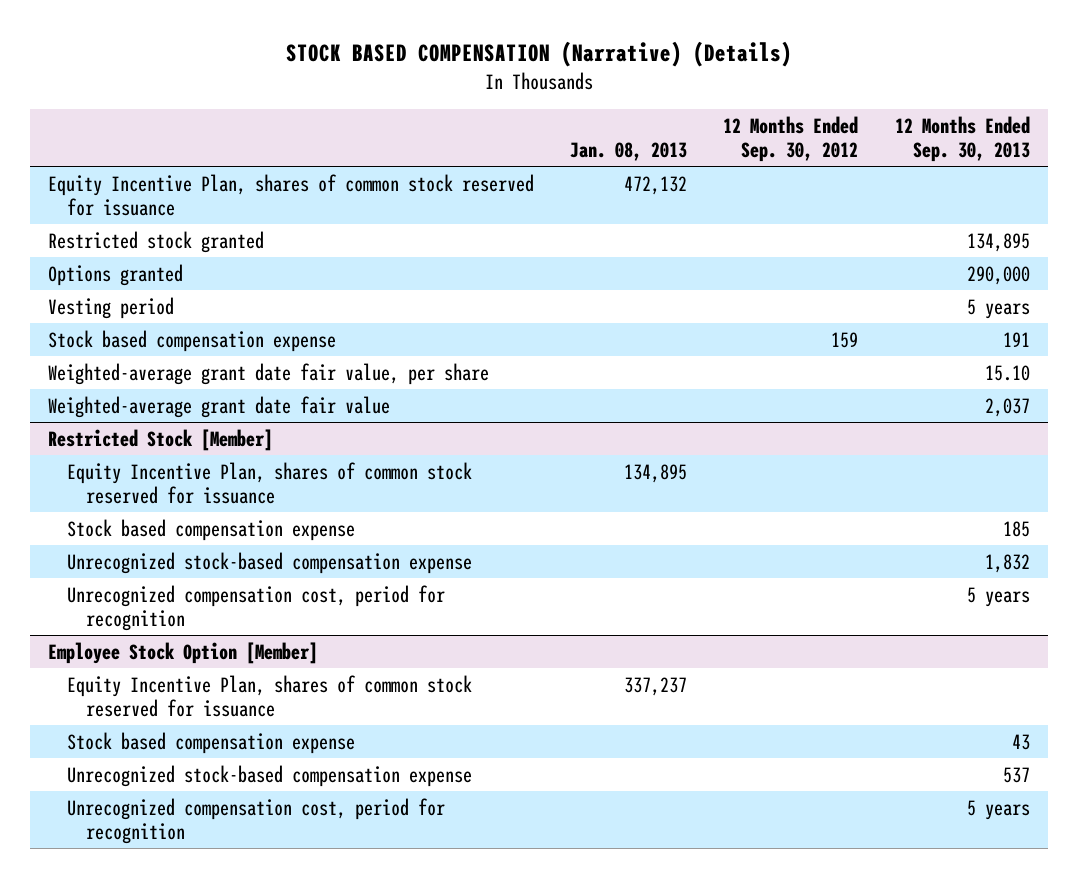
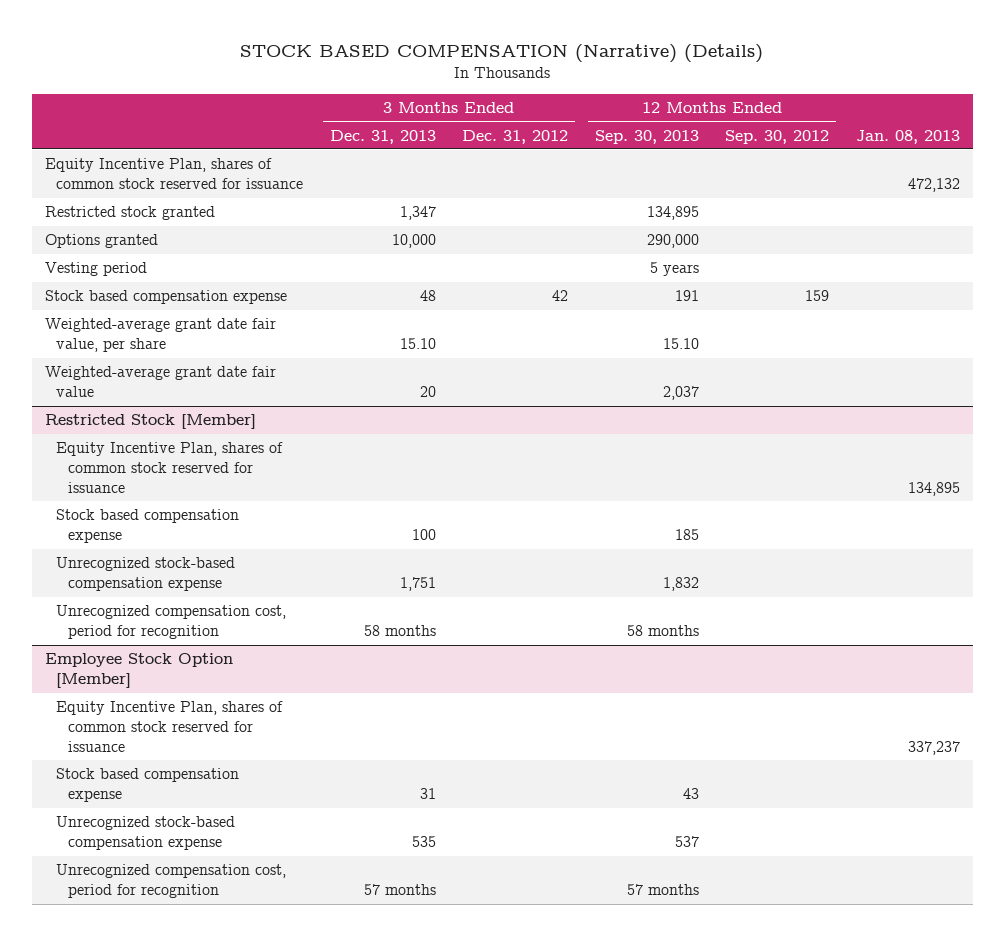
- | Jan. 08, 2013 | 12 Months Ended Sep. 30, 2012 | 12 Months Ended Sep. 30, 2013
+ | 3 Months Ended Dec. 31, 2013 | 3 Months Ended Dec. 31, 2012 | 12 Months Ended Sep. 30, 2013 | 12 Months Ended Sep. 30, 2012 | Jan. 08, 2013
@ Restricted Stock [Member]
- Unrecognized compensation cost, period for recognition | | | 5 years
+ Unrecognized compensation cost, period for recognition | 58 months | | 58 months | |
@ Employee Stock Option [Member]
- Unrecognized compensation cost, period for recognition | | | 5 years
+ Unrecognized compensation cost, period for recognition | 57 months | | 57 months | |

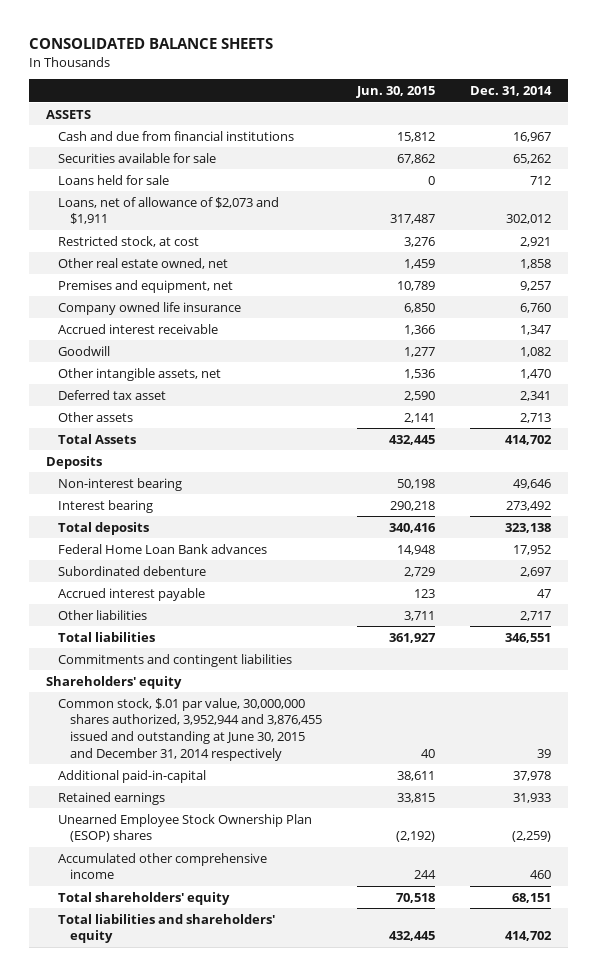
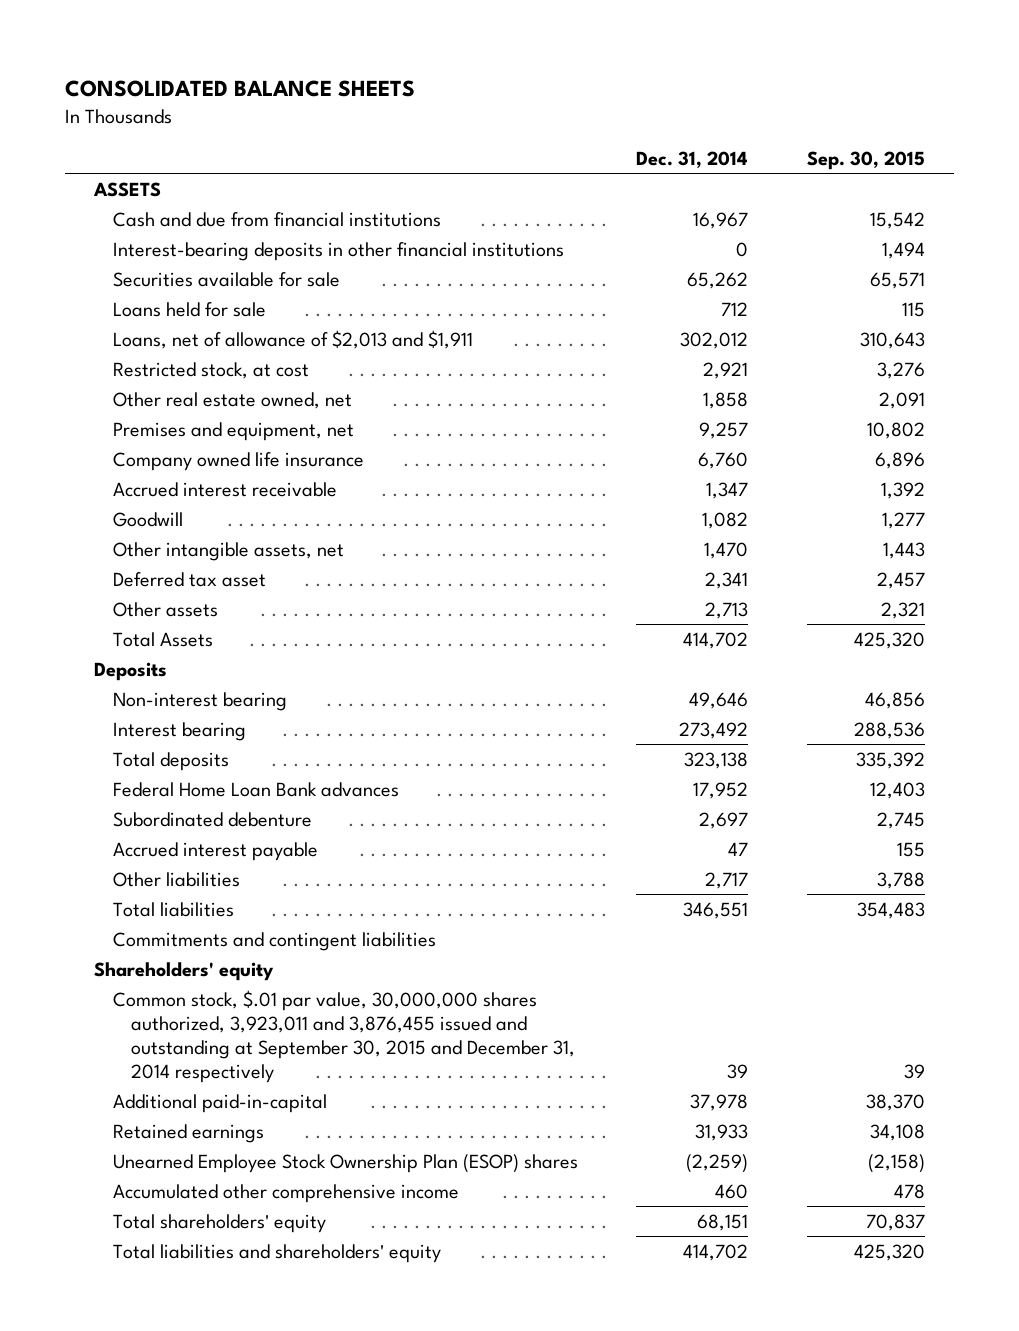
- | Jun. 30, 2015 | Dec. 31, 2014
+ | Dec. 31, 2014 | Sep. 30, 2015
+ Interest-bearing deposits in other financial institutions | 0 | 1,494
- Loans, net of allowance of $2,073 and $1,911 | 317,487 | 302,012
+ Loans, net of allowance of $2,013 and $1,911 | 302,012 | 310,643
- Common stock, $.01 par value, 30,000,000 shares authorized, 3,952,944 and 3,876,455 issued and outstanding at June 30, 2015 and December 31, 2014 respectively | 40 | 39
+ Common stock, $.01 par value, 30,000,000 shares authorized, 3,923,011 and 3,876,455 issued and outstanding at September 30, 2015 and December 31, 2014 respectively | 39 | 39

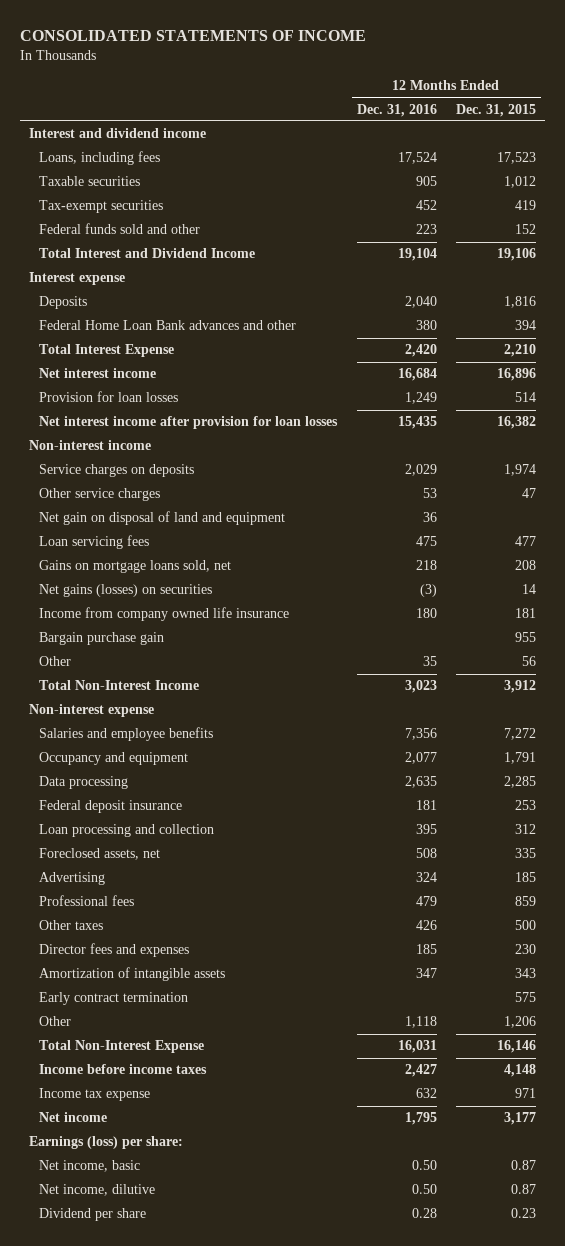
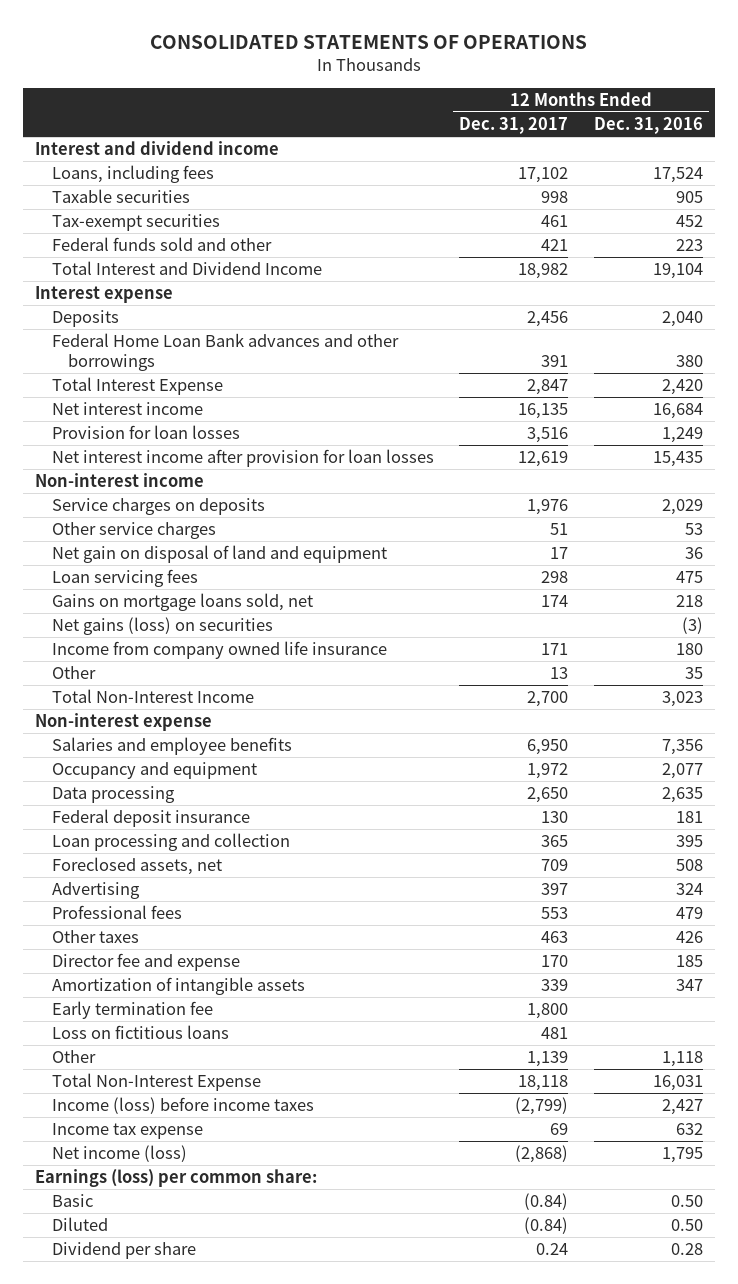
- CONSOLIDATED STATEMENTS OF INCOME
+ CONSOLIDATED STATEMENTS OF OPERATIONS
- | 12 Months Ended Dec. 31, 2016 | 12 Months Ended Dec. 31, 2015
+ | 12 Months Ended Dec. 31, 2017 | 12 Months Ended Dec. 31, 2016
- Federal Home Loan Bank advances and other | 380 | 394
+ Federal Home Loan Bank advances and other borrowings | 391 | 380
- Net gains (losses) on securities | (3) | 14
+ Net gains (loss) on securities | | (3)
- Bargain purchase gain | | 955
- Director fees and expenses | 185 | 230
+ Director fee and expense | 170 | 185
- Early contract termination | | 575
+ Early termination fee | 1,800 |
+ Loss on fictitious loans | 481 |
- Income before income taxes | 2,427 | 4,148
+ Income (loss) before income taxes | (2,799) | 2,427
- Net income | 1,795 | 3,177
- Earnings (loss) per share:
- Net income, basic | 0.50 | 0.87
- Net income, dilutive | 0.50 | 0.87
+ Net income (loss) | (2,868) | 1,795
+ Earnings (loss) per common share:
+ Basic | (0.84) | 0.50
+ Diluted | (0.84) | 0.50

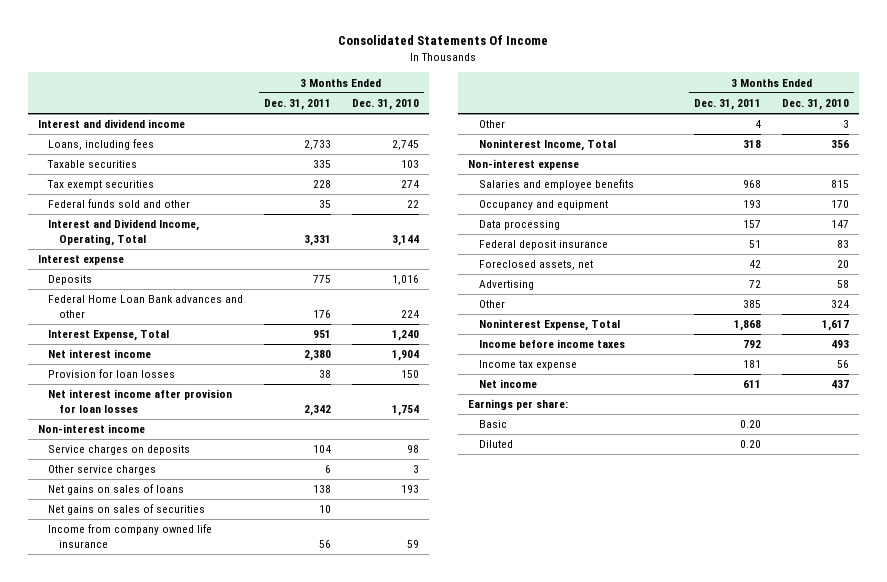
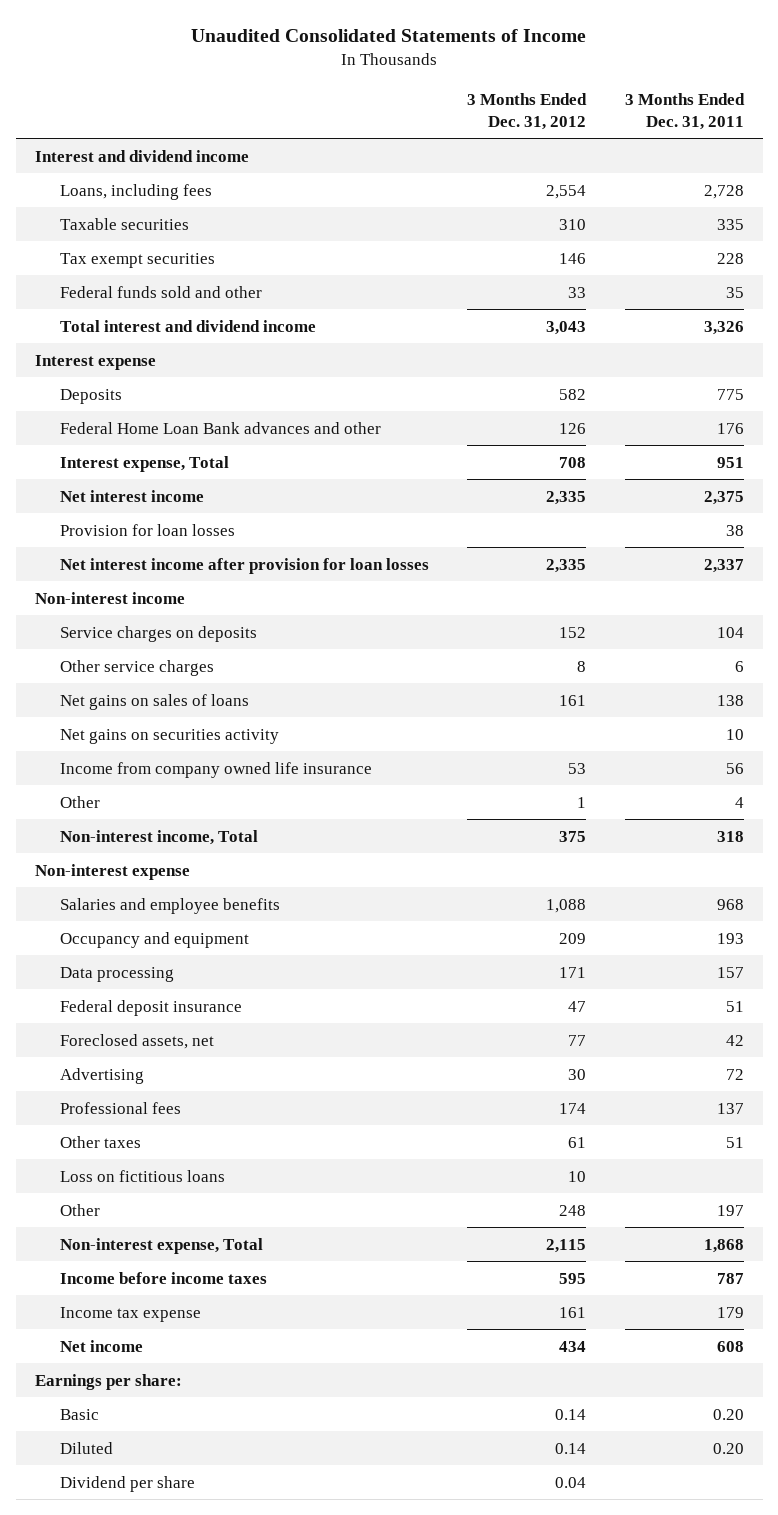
- Consolidated Statements Of Income
+ Unaudited Consolidated Statements of Income
- | 3 Months Ended Dec. 31, 2011 | 3 Months Ended Dec. 31, 2010
+ | 3 Months Ended Dec. 31, 2012 | 3 Months Ended Dec. 31, 2011
- Loans, including fees | 2,733 | 2,745
+ Loans, including fees | 2,554 | 2,728
- Interest and Dividend Income, Operating, Total | 3,331 | 3,144
+ Total interest and dividend income | 3,043 | 3,326
- Interest Expense, Total | 951 | 1,240
- Net interest income | 2,380 | 1,904
+ Interest expense, Total | 708 | 951
+ Net interest income | 2,335 | 2,375
- Net interest income after provision for loan losses | 2,342 | 1,754
+ Net interest income after provision for loan losses | 2,335 | 2,337
- Net gains on sales of securities | 10 |
+ Net gains on securities activity | | 10
- Noninterest Income, Total | 318 | 356
+ Non-interest income, Total | 375 | 318
- Other | 385 | 324
- Noninterest Expense, Total | 1,868 | 1,617
- Income before income taxes | 792 | 493
- Income tax expense | 181 | 56
- Net income | 611 | 437
+ Professional fees | 174 | 137
+ Other taxes | 61 | 51
+ Loss on fictitious loans | 10 |
+ Other | 248 | 197
+ Non-interest expense, Total | 2,115 | 1,868
+ Income before income taxes | 595 | 787
+ Income tax expense | 161 | 179
+ Net income | 434 | 608
+ Dividend per share | 0.04 |

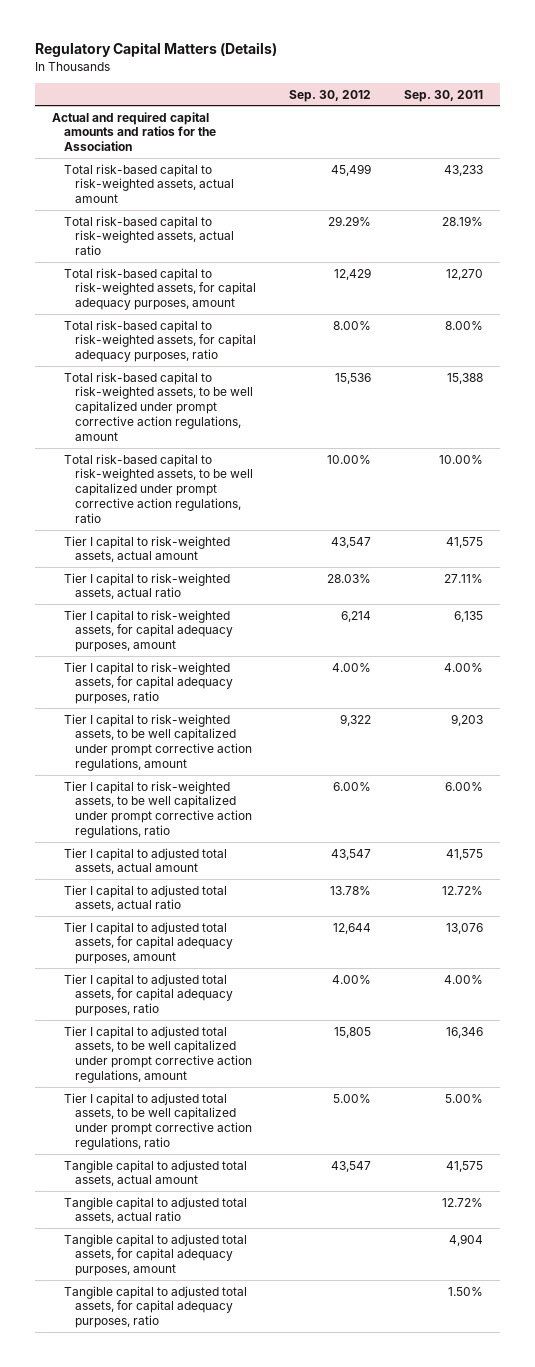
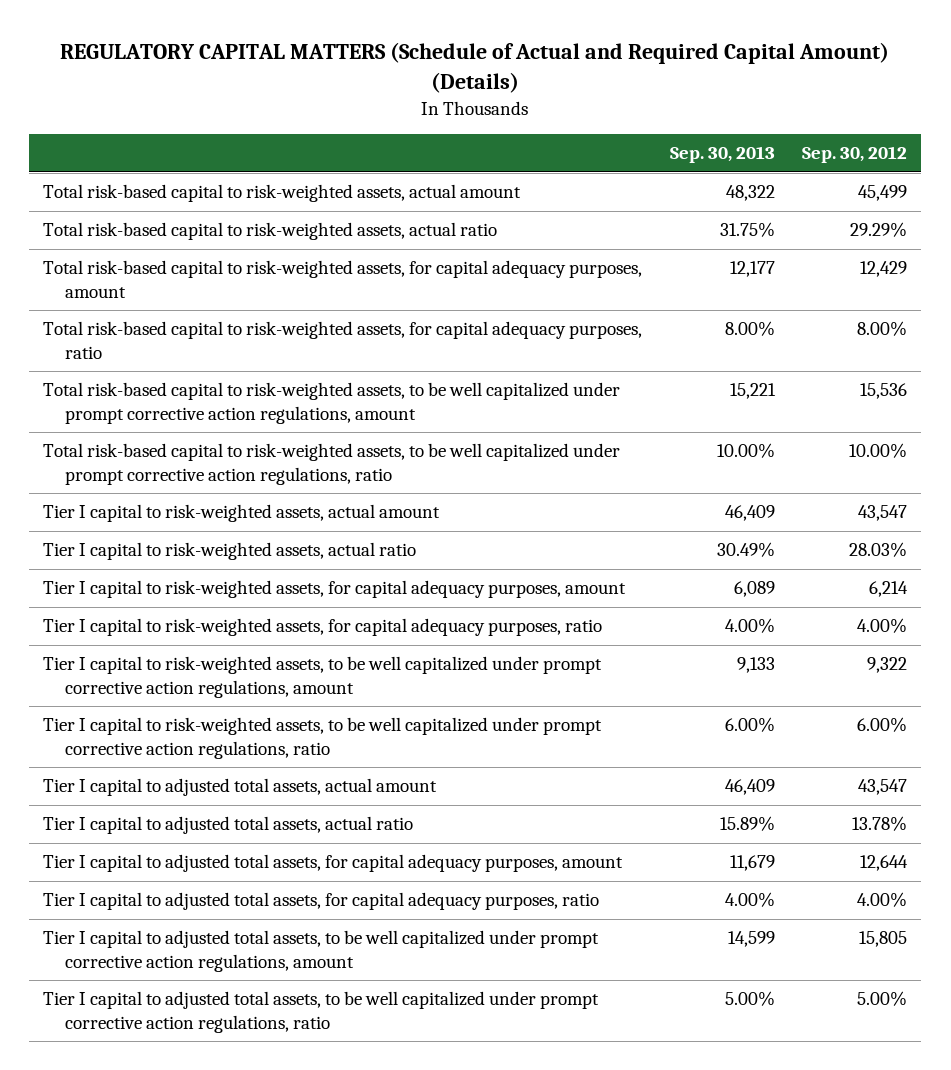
- Regulatory Capital Matters (Details)
+ REGULATORY CAPITAL MATTERS (Schedule of Actual and Required Capital Amount) (Details)
- | Sep. 30, 2012 | Sep. 30, 2011
+ | Sep. 30, 2013 | Sep. 30, 2012
- Actual and required capital amounts and ratios for the Association
- Tangible capital to adjusted total assets, actual amount | 43,547 | 41,575
- Tangible capital to adjusted total assets, actual ratio | | 12.72%
- Tangible capital to adjusted total assets, for capital adequacy purposes, amount | | 4,904
- Tangible capital to adjusted total assets, for capital adequacy purposes, ratio | | 1.50%

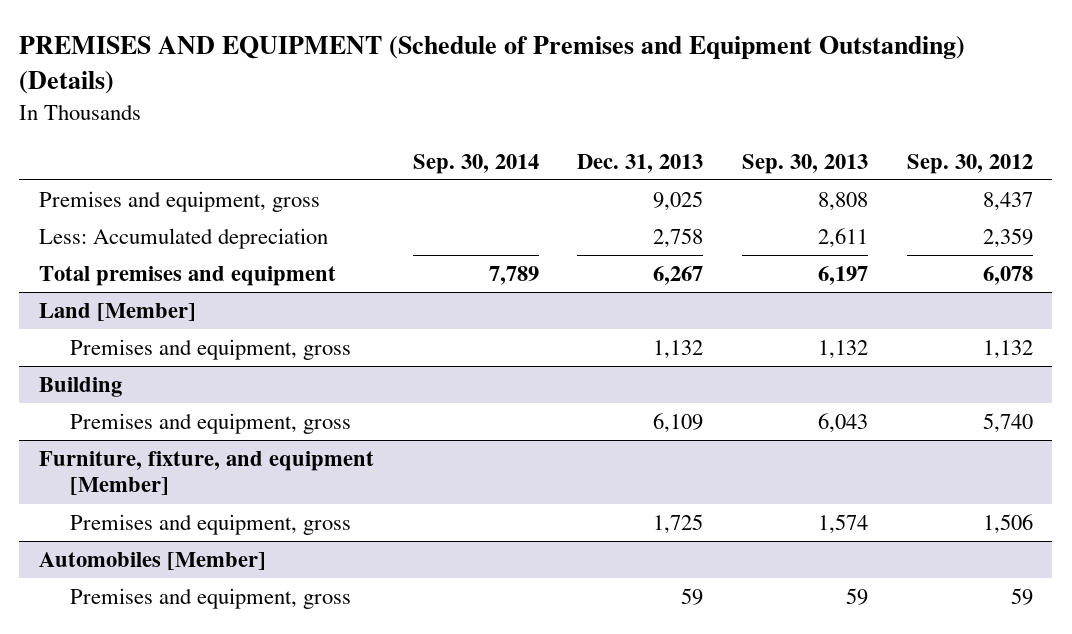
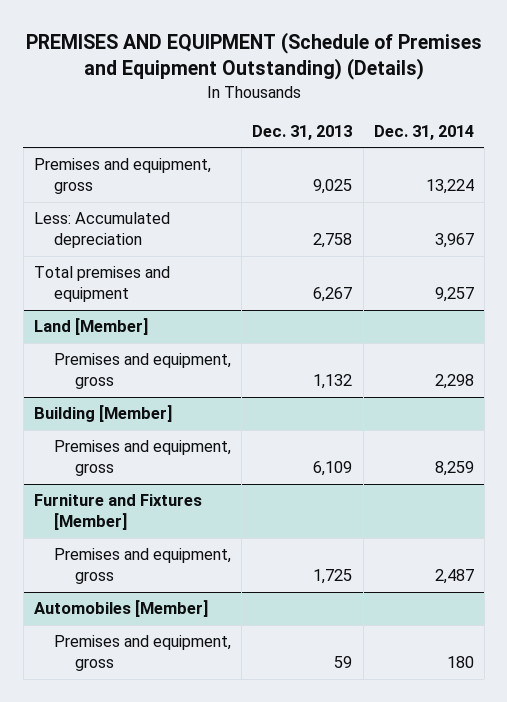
- | Sep. 30, 2014 | Dec. 31, 2013 | Sep. 30, 2013 | Sep. 30, 2012
+ | Dec. 31, 2013 | Dec. 31, 2014
- Building
+ Building [Member]
- Furniture, fixture, and equipment [Member]
+ Furniture and Fixtures [Member]

